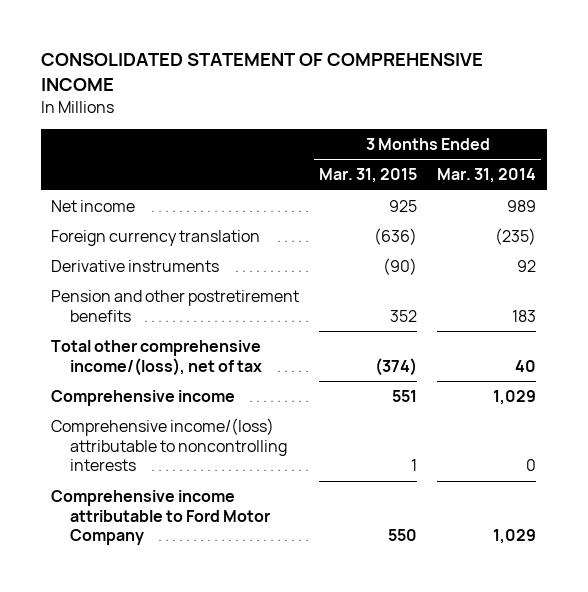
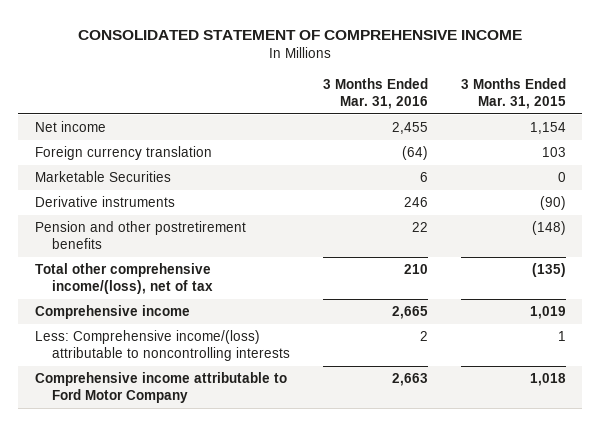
- | 3 Months Ended Mar. 31, 2015 | 3 Months Ended Mar. 31, 2014
+ | 3 Months Ended Mar. 31, 2016 | 3 Months Ended Mar. 31, 2015
- Net income | 925 | 989
- Foreign currency translation | (636) | (235)
+ Net income | 2,455 | 1,154
+ Foreign currency translation | (64) | 103
+ Marketable Securities | 6 | 0
- Pension and other postretirement benefits | 352 | 183
- Total other comprehensive income/(loss), net of tax | (374) | 40
- Comprehensive income | 551 | 1,029
- Comprehensive income/(loss) attributable to noncontrolling interests | 1 | 0
- Comprehensive income attributable to Ford Motor Company | 550 | 1,029
+ Pension and other postretirement benefits | 22 | (148)
+ Total other comprehensive income/(loss), net of tax | 210 | (135)
+ Comprehensive income | 2,665 | 1,019
+ Less: Comprehensive income/(loss) attributable to noncontrolling interests | 2 | 1
+ Comprehensive income attributable to Ford Motor Company | 2,663 | 1,018

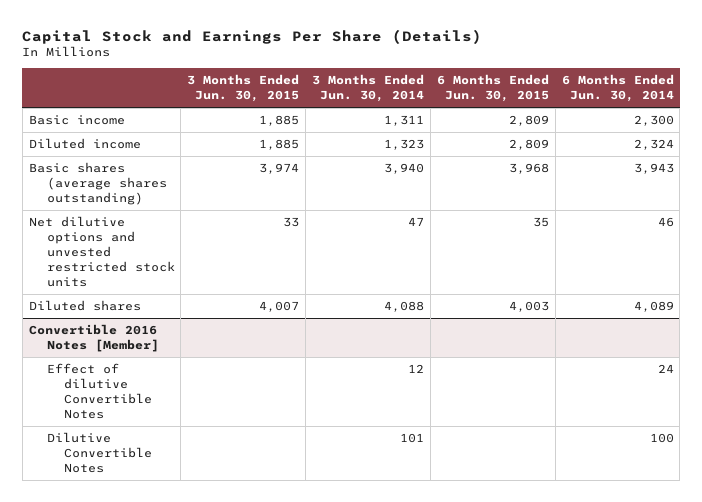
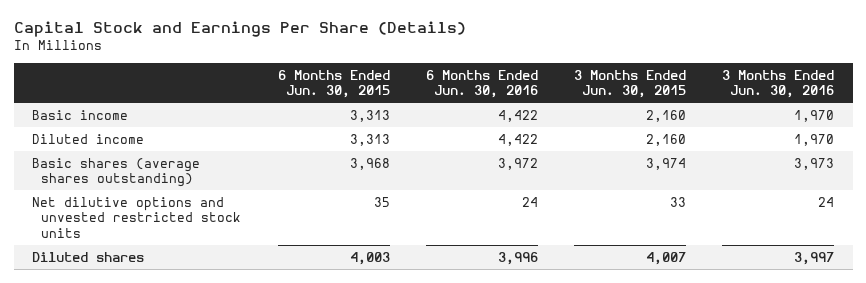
- | 3 Months Ended Jun. 30, 2015 | 3 Months Ended Jun. 30, 2014 | 6 Months Ended Jun. 30, 2015 | 6 Months Ended Jun. 30, 2014
+ | 6 Months Ended Jun. 30, 2015 | 6 Months Ended Jun. 30, 2016 | 3 Months Ended Jun. 30, 2015 | 3 Months Ended Jun. 30, 2016
- Basic income | 1,885 | 1,311 | 2,809 | 2,300
- Diluted income | 1,885 | 1,323 | 2,809 | 2,324
+ Basic income | 3,313 | 4,422 | 2,160 | 1,970
+ Diluted income | 3,313 | 4,422 | 2,160 | 1,970
- Convertible 2016 Notes [Member]
- Effect of dilutive Convertible Notes | | 12 | | 24
- Dilutive Convertible Notes | | 101 | | 100

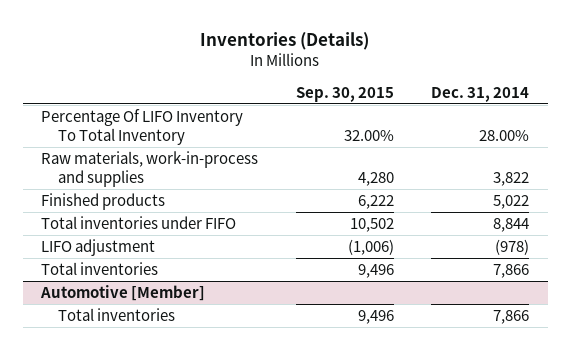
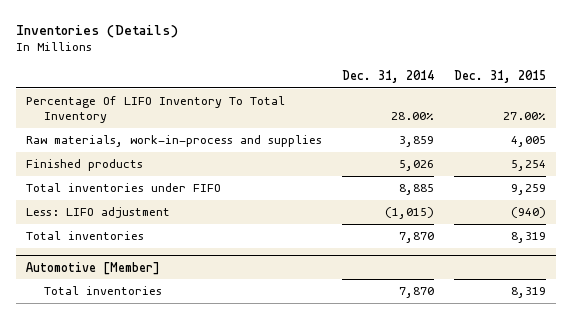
- | Sep. 30, 2015 | Dec. 31, 2014
+ | Dec. 31, 2014 | Dec. 31, 2015
- Raw materials, work-in-process and supplies | 4,280 | 3,822
- Finished products | 6,222 | 5,022
- Total inventories under FIFO | 10,502 | 8,844
- LIFO adjustment | (1,006) | (978)
- Total inventories | 9,496 | 7,866
+ Raw materials, work-in-process and supplies | 3,859 | 4,005
+ Finished products | 5,026 | 5,254
+ Total inventories under FIFO | 8,885 | 9,259
+ Less: LIFO adjustment | (1,015) | (940)
+ Total inventories | 7,870 | 8,319
@ Automotive [Member]
- Total inventories | 9,496 | 7,866
+ Total inventories | 7,870 | 8,319

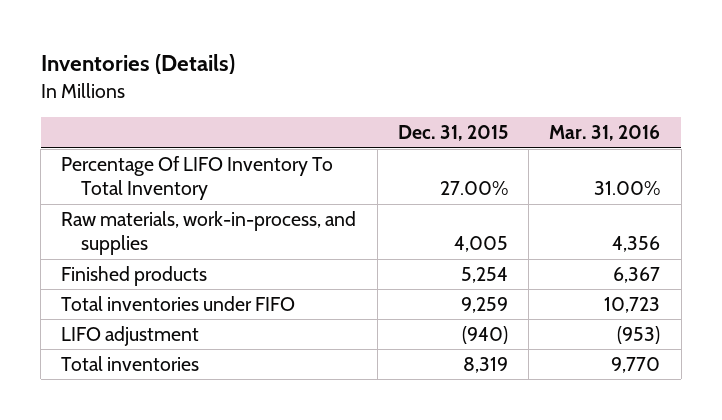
- | Dec. 31, 2014 | Dec. 31, 2015
+ | Dec. 31, 2015 | Mar. 31, 2016
- Raw materials, work-in-process and supplies | 3,859 | 4,005
+ Raw materials, work-in-process, and supplies | 4,005 | 4,356
- Less: LIFO adjustment | (1,015) | (940)
- Total inventories | 7,870 | 8,319
- Automotive [Member]
+ LIFO adjustment | (940) | (953)

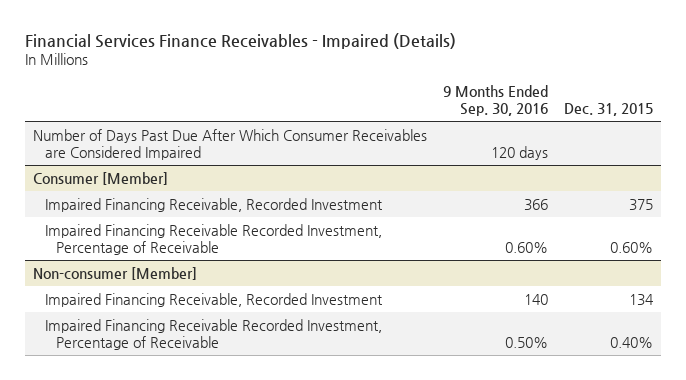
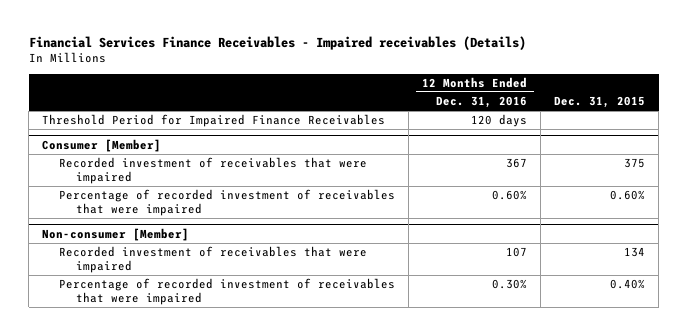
- Financial Services Finance Receivables - Impaired (Details)
+ Financial Services Finance Receivables - Impaired receivables (Details)
- | 9 Months Ended Sep. 30, 2016 | Dec. 31, 2015
+ | 12 Months Ended Dec. 31, 2016 | Dec. 31, 2015
- Number of Days Past Due After Which Consumer Receivables are Considered Impaired | 120 days |
+ Threshold Period for Impaired Finance Receivables | 120 days |
@ Consumer [Member]
- Impaired Financing Receivable, Recorded Investment | 366 | 375
- Impaired Financing Receivable Recorded Investment, Percentage of Receivable | 0.60% | 0.60%
+ Recorded investment of receivables that were impaired | 367 | 375
+ Percentage of recorded investment of receivables that were impaired | 0.60% | 0.60%
@ Non-consumer [Member]
- Impaired Financing Receivable, Recorded Investment | 140 | 134
- Impaired Financing Receivable Recorded Investment, Percentage of Receivable | 0.50% | 0.40%
+ Recorded investment of receivables that were impaired | 107 | 134
+ Percentage of recorded investment of receivables that were impaired | 0.30% | 0.40%

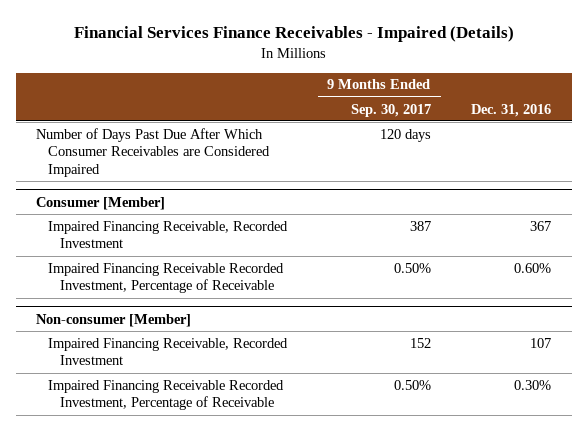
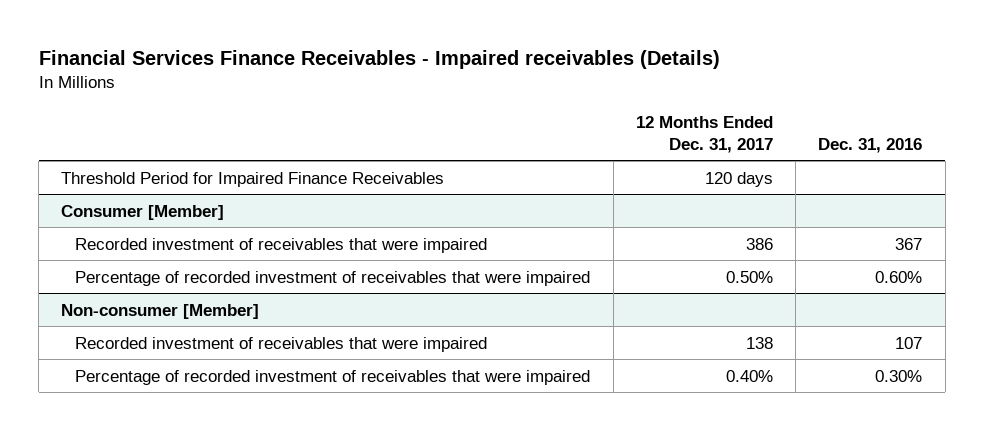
- Financial Services Finance Receivables - Impaired (Details)
+ Financial Services Finance Receivables - Impaired receivables (Details)
- | 9 Months Ended Sep. 30, 2017 | Dec. 31, 2016
+ | 12 Months Ended Dec. 31, 2017 | Dec. 31, 2016
- Number of Days Past Due After Which Consumer Receivables are Considered Impaired | 120 days |
+ Threshold Period for Impaired Finance Receivables | 120 days |
@ Consumer [Member]
- Impaired Financing Receivable, Recorded Investment | 387 | 367
- Impaired Financing Receivable Recorded Investment, Percentage of Receivable | 0.50% | 0.60%
+ Recorded investment of receivables that were impaired | 386 | 367
+ Percentage of recorded investment of receivables that were impaired | 0.50% | 0.60%
@ Non-consumer [Member]
- Impaired Financing Receivable, Recorded Investment | 152 | 107
- Impaired Financing Receivable Recorded Investment, Percentage of Receivable | 0.50% | 0.30%
+ Recorded investment of receivables that were impaired | 138 | 107
+ Percentage of recorded investment of receivables that were impaired | 0.40% | 0.30%

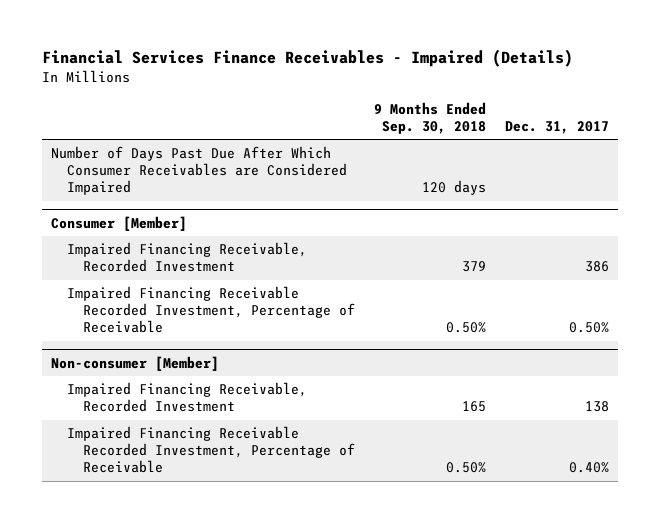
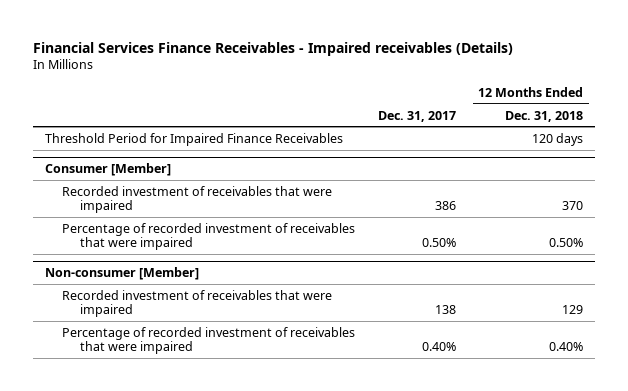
- Financial Services Finance Receivables - Impaired (Details)
+ Financial Services Finance Receivables - Impaired receivables (Details)
- | 9 Months Ended Sep. 30, 2018 | Dec. 31, 2017
+ | Dec. 31, 2017 | 12 Months Ended Dec. 31, 2018
- Number of Days Past Due After Which Consumer Receivables are Considered Impaired | 120 days |
+ Threshold Period for Impaired Finance Receivables | | 120 days
@ Consumer [Member]
- Impaired Financing Receivable, Recorded Investment | 379 | 386
- Impaired Financing Receivable Recorded Investment, Percentage of Receivable | 0.50% | 0.50%
+ Recorded investment of receivables that were impaired | 386 | 370
+ Percentage of recorded investment of receivables that were impaired | 0.50% | 0.50%
@ Non-consumer [Member]
- Impaired Financing Receivable, Recorded Investment | 165 | 138
- Impaired Financing Receivable Recorded Investment, Percentage of Receivable | 0.50% | 0.40%
+ Recorded investment of receivables that were impaired | 138 | 129
+ Percentage of recorded investment of receivables that were impaired | 0.40% | 0.40%

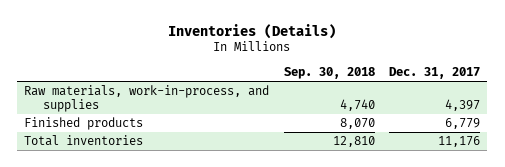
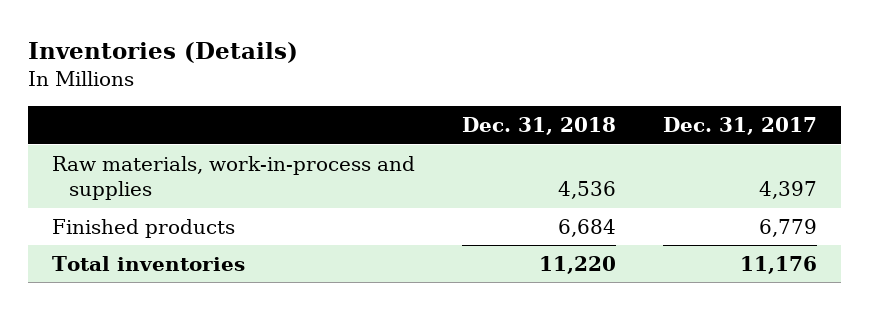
- | Sep. 30, 2018 | Dec. 31, 2017
+ | Dec. 31, 2018 | Dec. 31, 2017
- Raw materials, work-in-process, and supplies | 4,740 | 4,397
+ Raw materials, work-in-process and supplies | 4,536 | 4,397

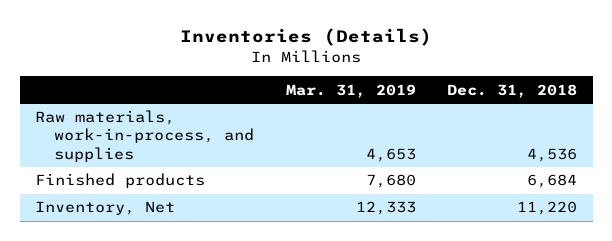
- | Dec. 31, 2018 | Dec. 31, 2017
+ | Mar. 31, 2019 | Dec. 31, 2018
- Raw materials, work-in-process and supplies | 4,536 | 4,397
+ Raw materials, work-in-process, and supplies | 4,653 | 4,536
- Total inventories | 11,220 | 11,176
+ Inventory, Net | 12,333 | 11,220

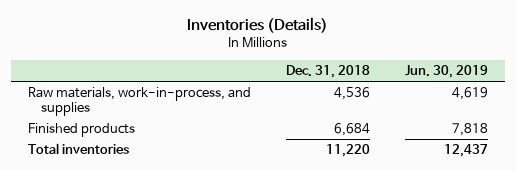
- | Mar. 31, 2019 | Dec. 31, 2018
+ | Dec. 31, 2018 | Jun. 30, 2019
- Inventory, Net | 12,333 | 11,220
+ Total inventories | 11,220 | 12,437

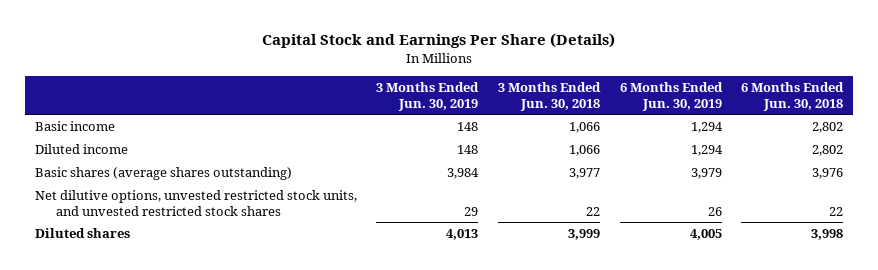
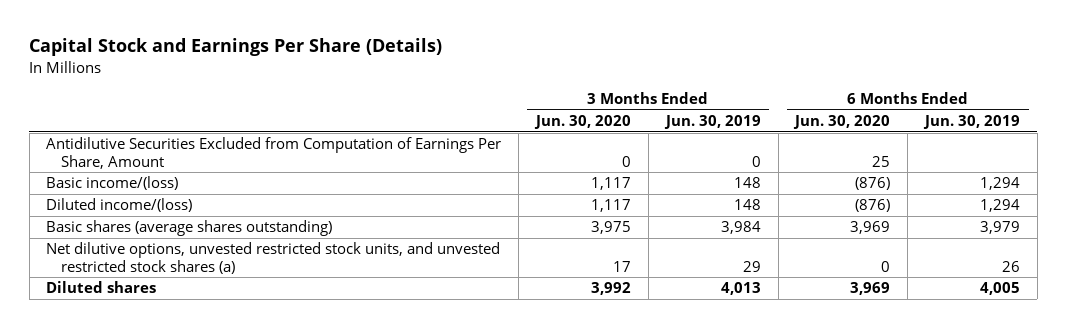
- | 3 Months Ended Jun. 30, 2019 | 3 Months Ended Jun. 30, 2018 | 6 Months Ended Jun. 30, 2019 | 6 Months Ended Jun. 30, 2018
+ | 3 Months Ended Jun. 30, 2020 | 3 Months Ended Jun. 30, 2019 | 6 Months Ended Jun. 30, 2020 | 6 Months Ended Jun. 30, 2019
- Basic income | 148 | 1,066 | 1,294 | 2,802
- Diluted income | 148 | 1,066 | 1,294 | 2,802
+ Antidilutive Securities Excluded from Computation of Earnings Per Share, Amount | 0 | 0 | 25 |
+ Basic income/(loss) | 1,117 | 148 | (876) | 1,294
+ Diluted income/(loss) | 1,117 | 148 | (876) | 1,294
- Net dilutive options, unvested restricted stock units, and unvested restricted stock shares | 29 | 22 | 26 | 22
+ Net dilutive options, unvested restricted stock units, and unvested restricted stock shares (a) | 17 | 29 | 0 | 26

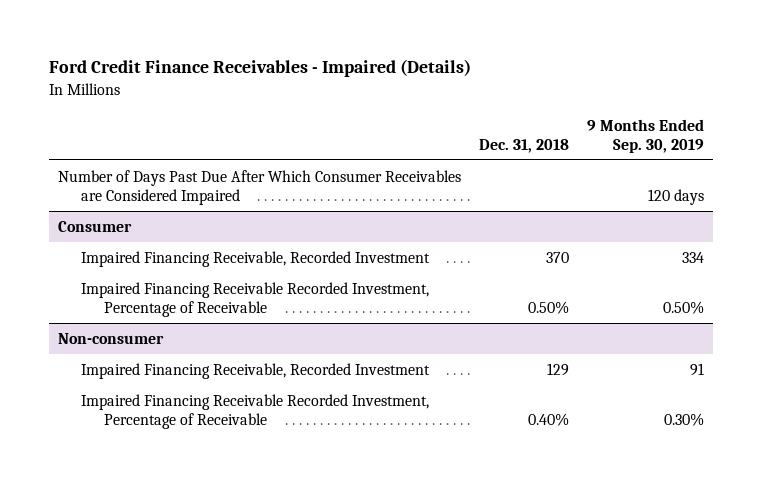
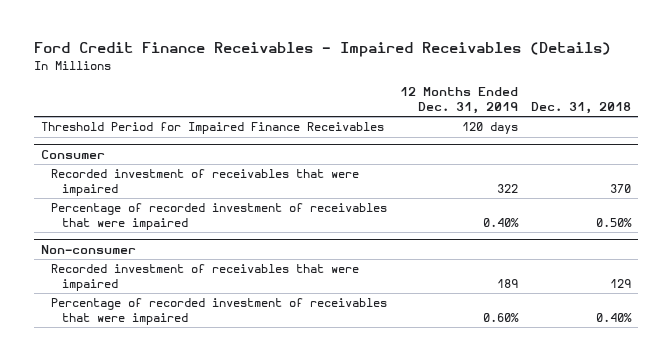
- Ford Credit Finance Receivables - Impaired (Details)
+ Ford Credit Finance Receivables - Impaired Receivables (Details)
- | Dec. 31, 2018 | 9 Months Ended Sep. 30, 2019
+ | 12 Months Ended Dec. 31, 2019 | Dec. 31, 2018
- Number of Days Past Due After Which Consumer Receivables are Considered Impaired | | 120 days
+ Threshold Period for Impaired Finance Receivables | 120 days |
@ Consumer
- Impaired Financing Receivable, Recorded Investment | 370 | 334
- Impaired Financing Receivable Recorded Investment, Percentage of Receivable | 0.50% | 0.50%
+ Recorded investment of receivables that were impaired | 322 | 370
+ Percentage of recorded investment of receivables that were impaired | 0.40% | 0.50%
@ Non-consumer
- Impaired Financing Receivable, Recorded Investment | 129 | 91
- Impaired Financing Receivable Recorded Investment, Percentage of Receivable | 0.40% | 0.30%
+ Recorded investment of receivables that were impaired | 189 | 129
+ Percentage of recorded investment of receivables that were impaired | 0.60% | 0.40%

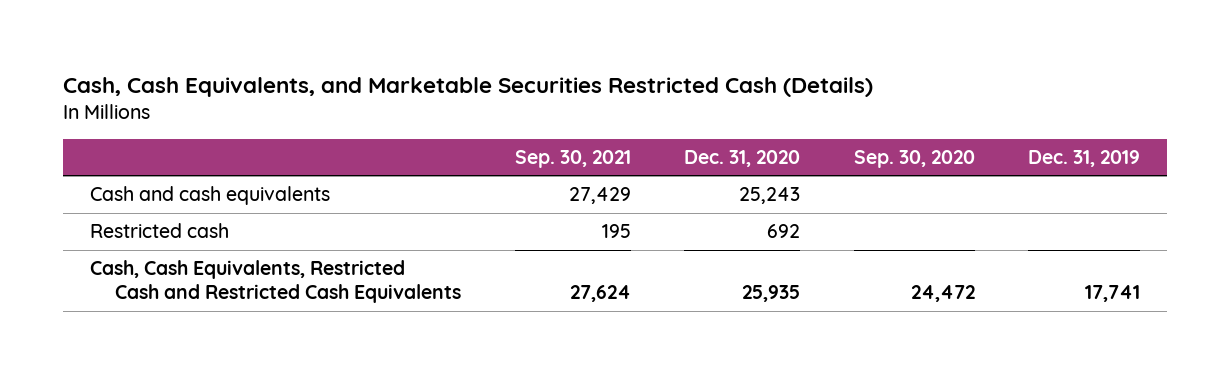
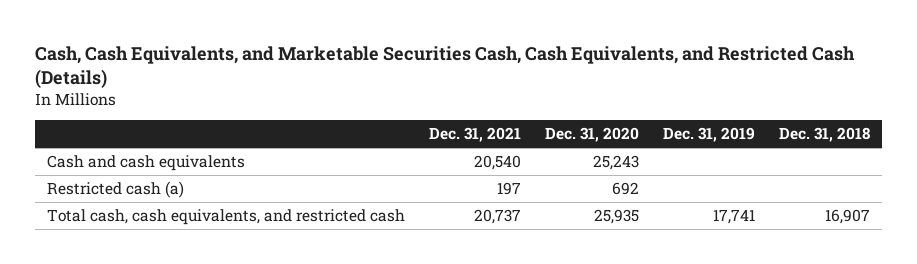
- Cash, Cash Equivalents, and Marketable Securities Restricted Cash (Details)
+ Cash, Cash Equivalents, and Marketable Securities Cash, Cash Equivalents, and Restricted Cash (Details)
- | Sep. 30, 2021 | Dec. 31, 2020 | Sep. 30, 2020 | Dec. 31, 2019
+ | Dec. 31, 2021 | Dec. 31, 2020 | Dec. 31, 2019 | Dec. 31, 2018
- Restricted cash | 195 | 692 | |
- Cash, Cash Equivalents, Restricted Cash and Restricted Cash Equivalents | 27,624 | 25,935 | 24,472 | 17,741
+ Restricted cash (a) | 197 | 692 | |
+ Total cash, cash equivalents, and restricted cash | 20,737 | 25,935 | 17,741 | 16,907

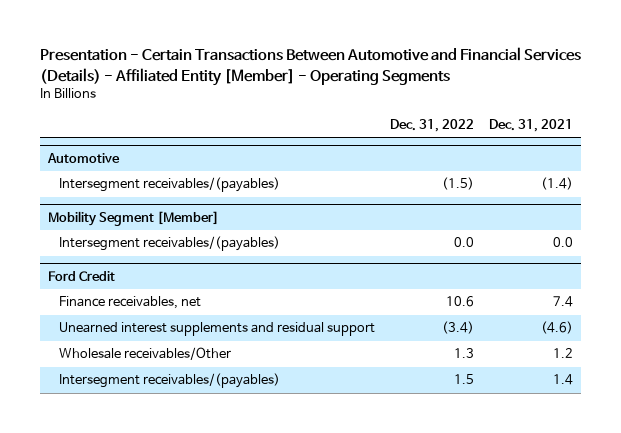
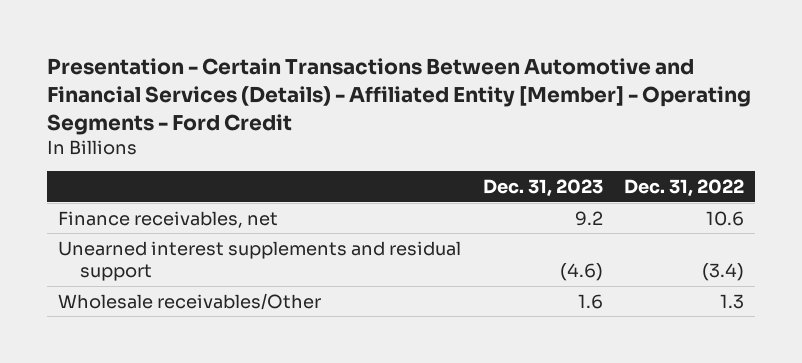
- Presentation - Certain Transactions Between Automotive and Financial Services (Details) - Affiliated Entity [Member] - Operating Segments
+ Presentation - Certain Transactions Between Automotive and Financial Services (Details) - Affiliated Entity [Member] - Operating Segments - Ford Credit
- | Dec. 31, 2022 | Dec. 31, 2021
+ | Dec. 31, 2023 | Dec. 31, 2022
- Automotive
- Intersegment receivables/(payables) | (1.5) | (1.4)
- Mobility Segment [Member]
- Intersegment receivables/(payables) | 0.0 | 0.0
- Ford Credit
- Intersegment receivables/(payables) | 1.5 | 1.4

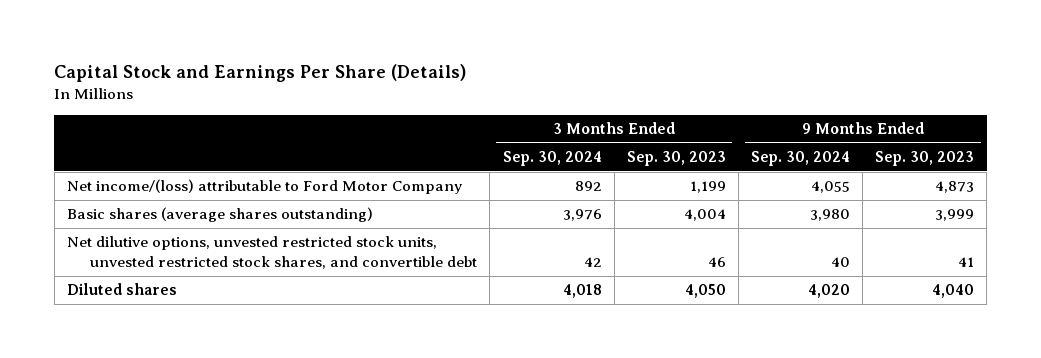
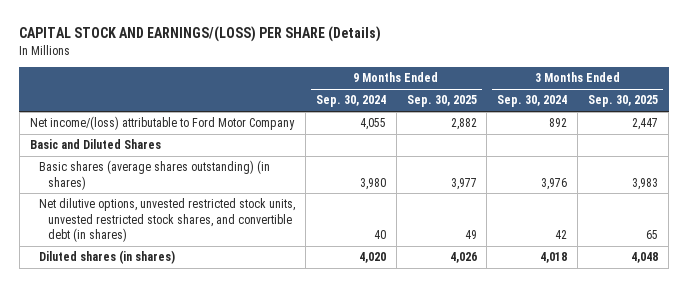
- Capital Stock and Earnings Per Share (Details)
+ CAPITAL STOCK AND EARNINGS/(LOSS) PER SHARE (Details)
- | 3 Months Ended Sep. 30, 2024 | 3 Months Ended Sep. 30, 2023 | 9 Months Ended Sep. 30, 2024 | 9 Months Ended Sep. 30, 2023
+ | 9 Months Ended Sep. 30, 2024 | 9 Months Ended Sep. 30, 2025 | 3 Months Ended Sep. 30, 2024 | 3 Months Ended Sep. 30, 2025
- Basic shares (average shares outstanding) | 3,976 | 4,004 | 3,980 | 3,999
- Net dilutive options, unvested restricted stock units, unvested restricted stock shares, and convertible debt | 42 | 46 | 40 | 41
- Diluted shares | 4,018 | 4,050 | 4,020 | 4,040
+ Basic and Diluted Shares
+ Basic shares (average shares outstanding) (in shares) | 3,980 | 3,977 | 3,976 | 3,983
+ Net dilutive options, unvested restricted stock units, unvested restricted stock shares, and convertible debt (in shares) | 40 | 49 | 42 | 65
+ Diluted shares (in shares) | 4,020 | 4,026 | 4,018 | 4,048

